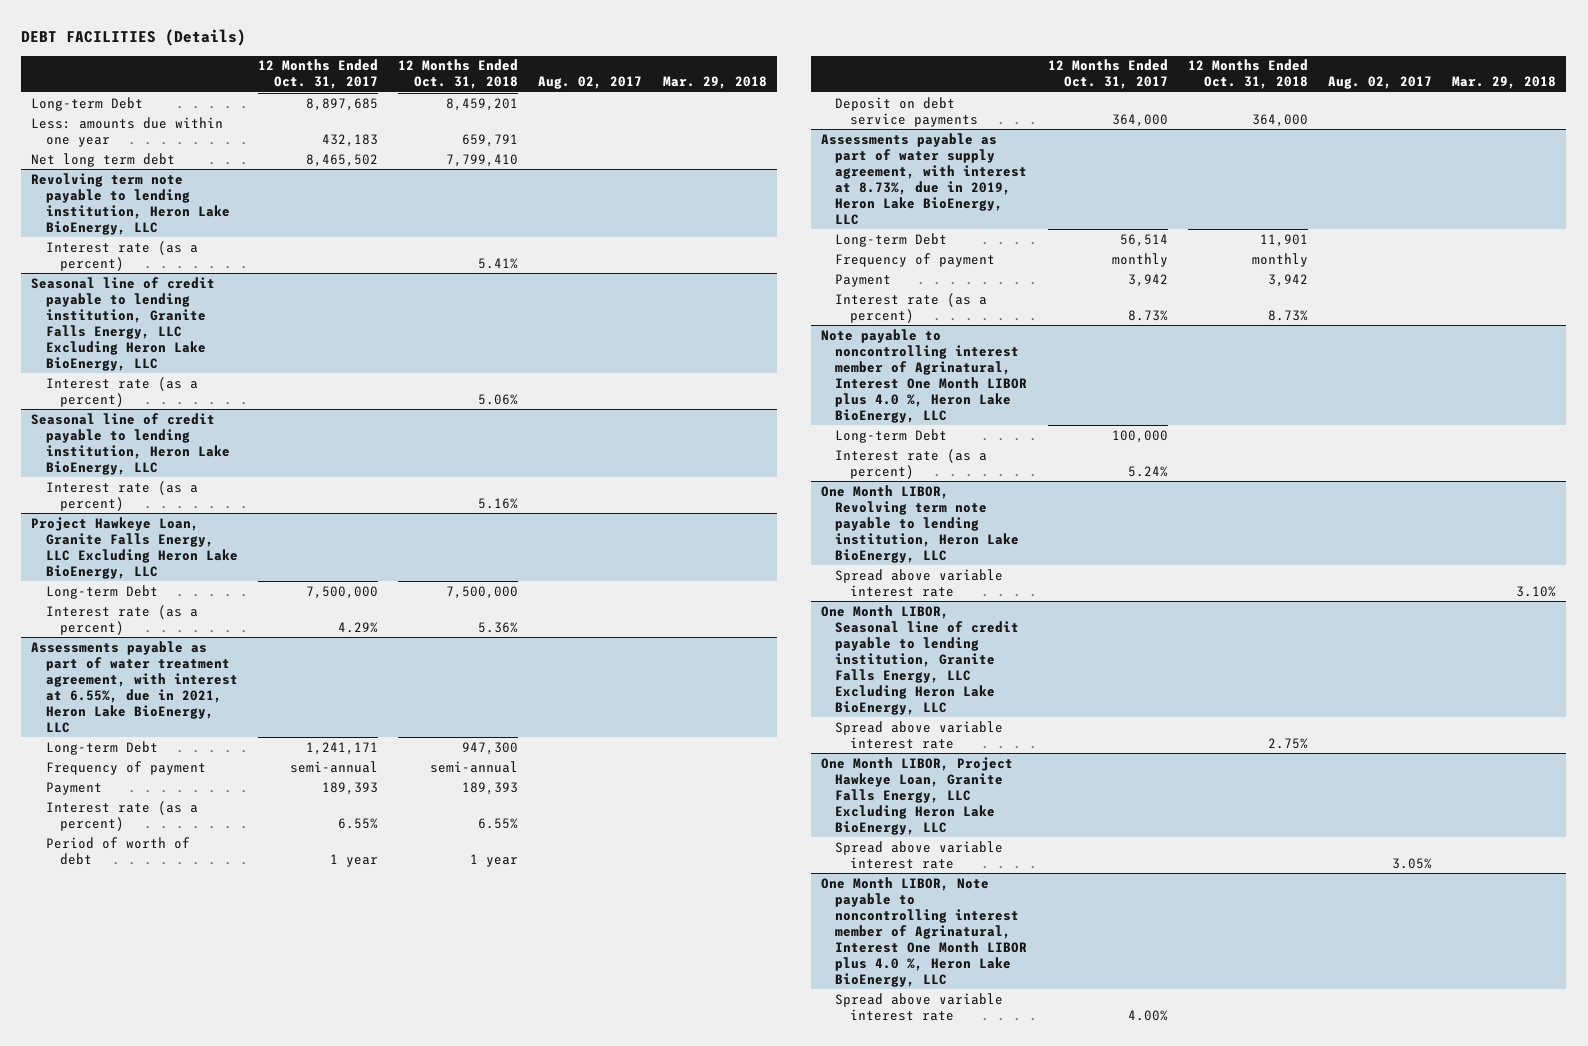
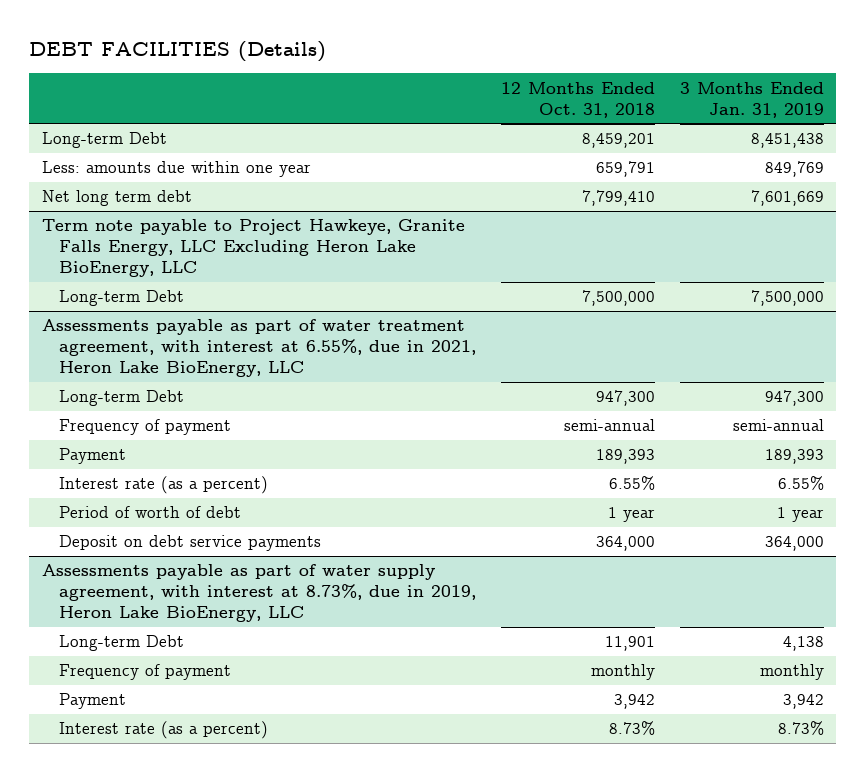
- | 12 Months Ended Oct. 31, 2017 | 12 Months Ended Oct. 31, 2018 | Aug. 02, 2017 | Mar. 29, 2018
+ | 12 Months Ended Oct. 31, 2018 | 3 Months Ended Jan. 31, 2019
- Revolving term note payable to lending institution, Heron Lake BioEnergy, LLC
- Interest rate (as a percent) | | 5.41% | |
- Seasonal line of credit payable to lending institution, Granite Falls Energy, LLC Excluding Heron Lake BioEnergy, LLC
- Interest rate (as a percent) | | 5.06% | |
- Seasonal line of credit payable to lending institution, Heron Lake BioEnergy, LLC
- Interest rate (as a percent) | | 5.16% | |
- Project Hawkeye Loan, Granite Falls Energy, LLC Excluding Heron Lake BioEnergy, LLC
+ Term note payable to Project Hawkeye, Granite Falls Energy, LLC Excluding Heron Lake BioEnergy, LLC
- Interest rate (as a percent) | 4.29% | 5.36% | |
- Note payable to noncontrolling interest member of Agrinatural, Interest One Month LIBOR plus 4.0 %, Heron Lake BioEnergy, LLC
- Long-term Debt | 100,000 | | |
- Interest rate (as a percent) | 5.24% | | |
- One Month LIBOR, Revolving term note payable to lending institution, Heron Lake BioEnergy, LLC
- Spread above variable interest rate | | | | 3.10%
- One Month LIBOR, Seasonal line of credit payable to lending institution, Granite Falls Energy, LLC Excluding Heron Lake BioEnergy, LLC
- Spread above variable interest rate | | 2.75% | |
- One Month LIBOR, Project Hawkeye Loan, Granite Falls Energy, LLC Excluding Heron Lake BioEnergy, LLC
- Spread above variable interest rate | | | 3.05% |
- One Month LIBOR, Note payable to noncontrolling interest member of Agrinatural, Interest One Month LIBOR plus 4.0 %, Heron Lake BioEnergy, LLC
- Spread above variable interest rate | 4.00% | | |

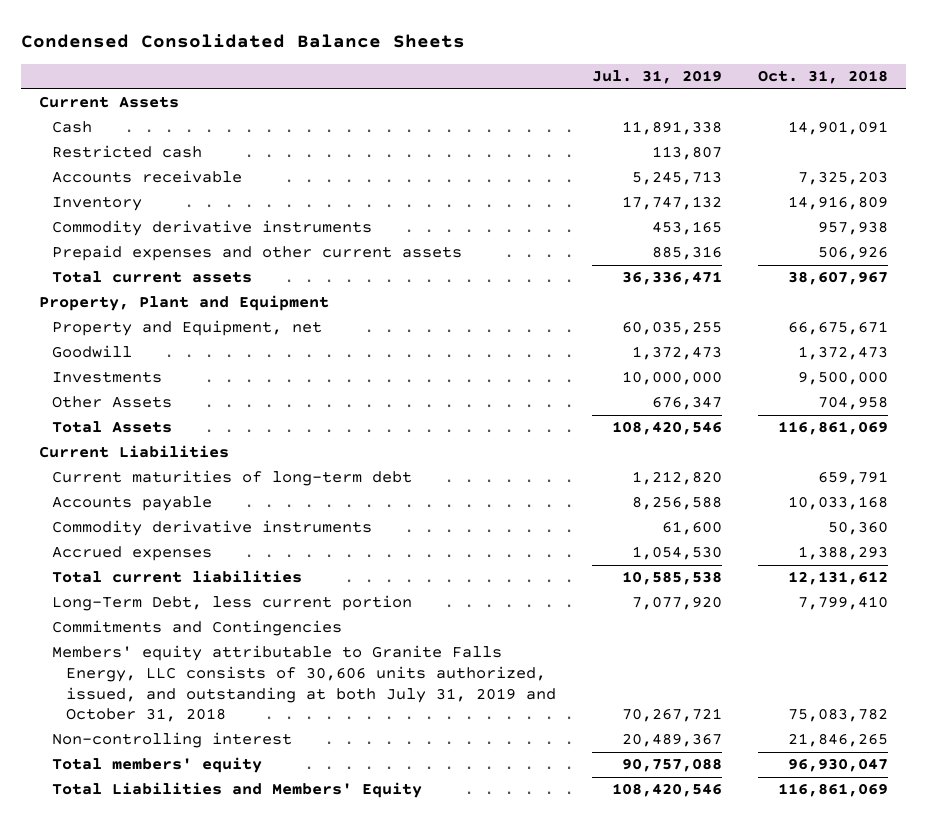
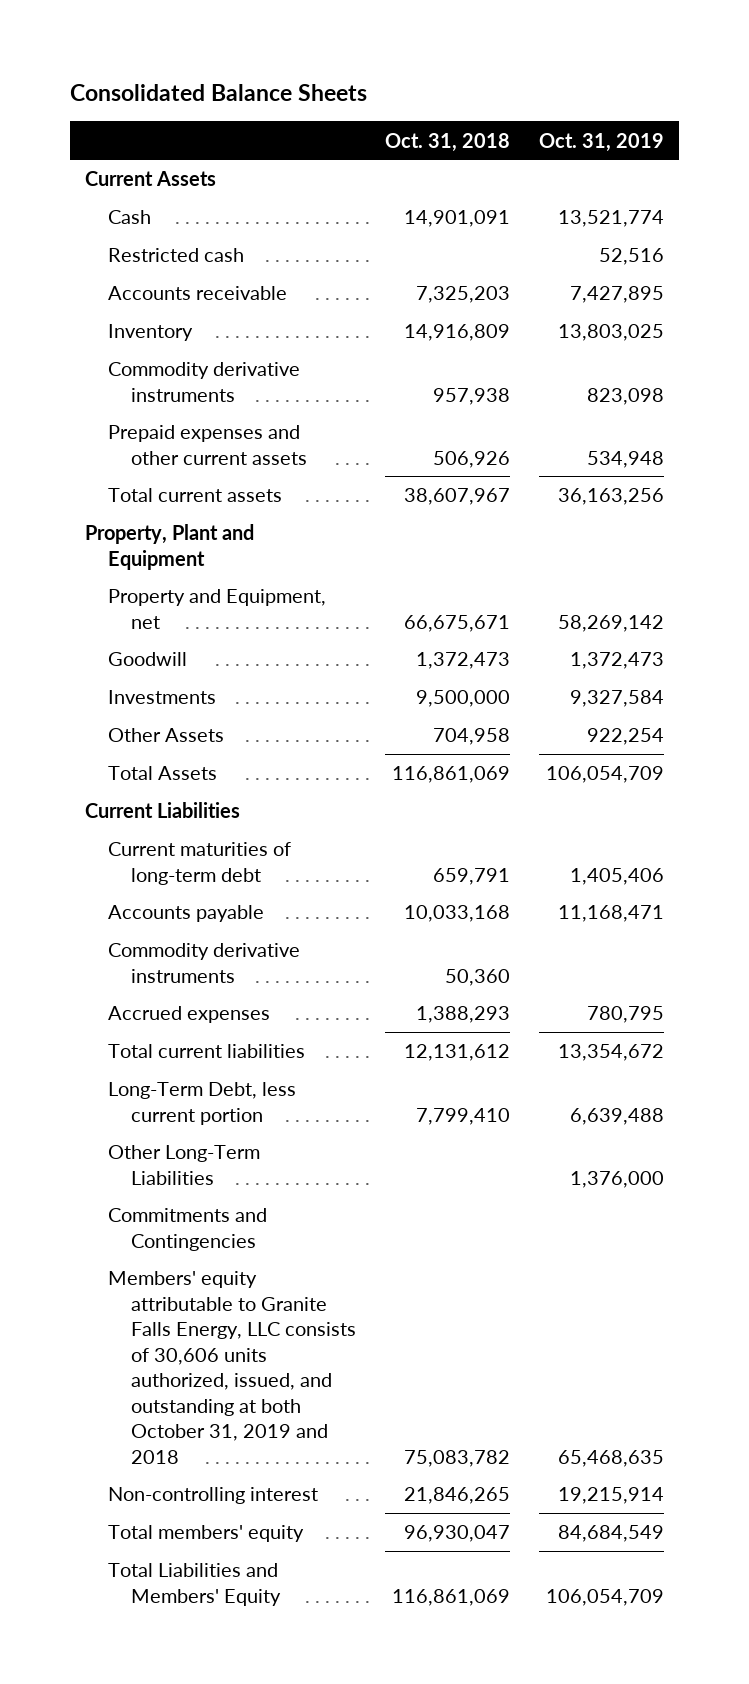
- Condensed Consolidated Balance Sheets
+ Consolidated Balance Sheets
- | Jul. 31, 2019 | Oct. 31, 2018
+ | Oct. 31, 2018 | Oct. 31, 2019
+ Other Long-Term Liabilities | | 1,376,000
- Members' equity attributable to Granite Falls Energy, LLC consists of 30,606 units authorized, issued, and outstanding at both July 31, 2019 and October 31, 2018 | 70,267,721 | 75,083,782
+ Members' equity attributable to Granite Falls Energy, LLC consists of 30,606 units authorized, issued, and outstanding at both October 31, 2019 and 2018 | 75,083,782 | 65,468,635

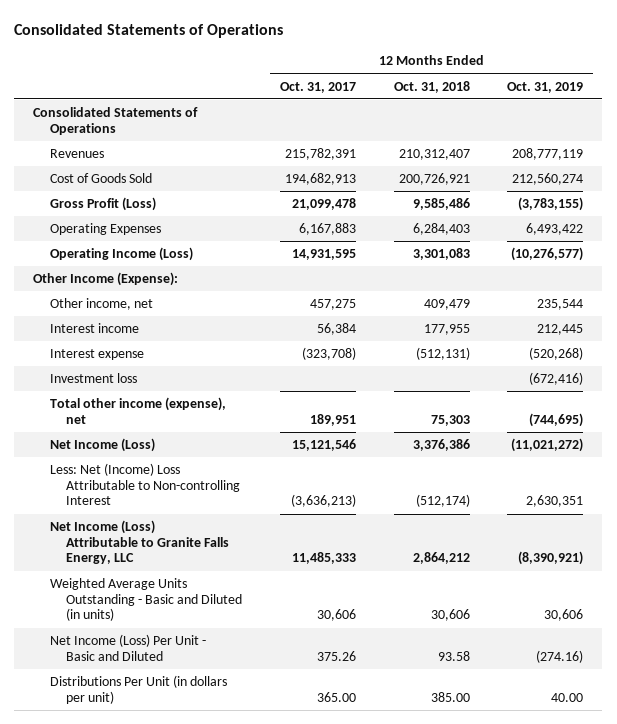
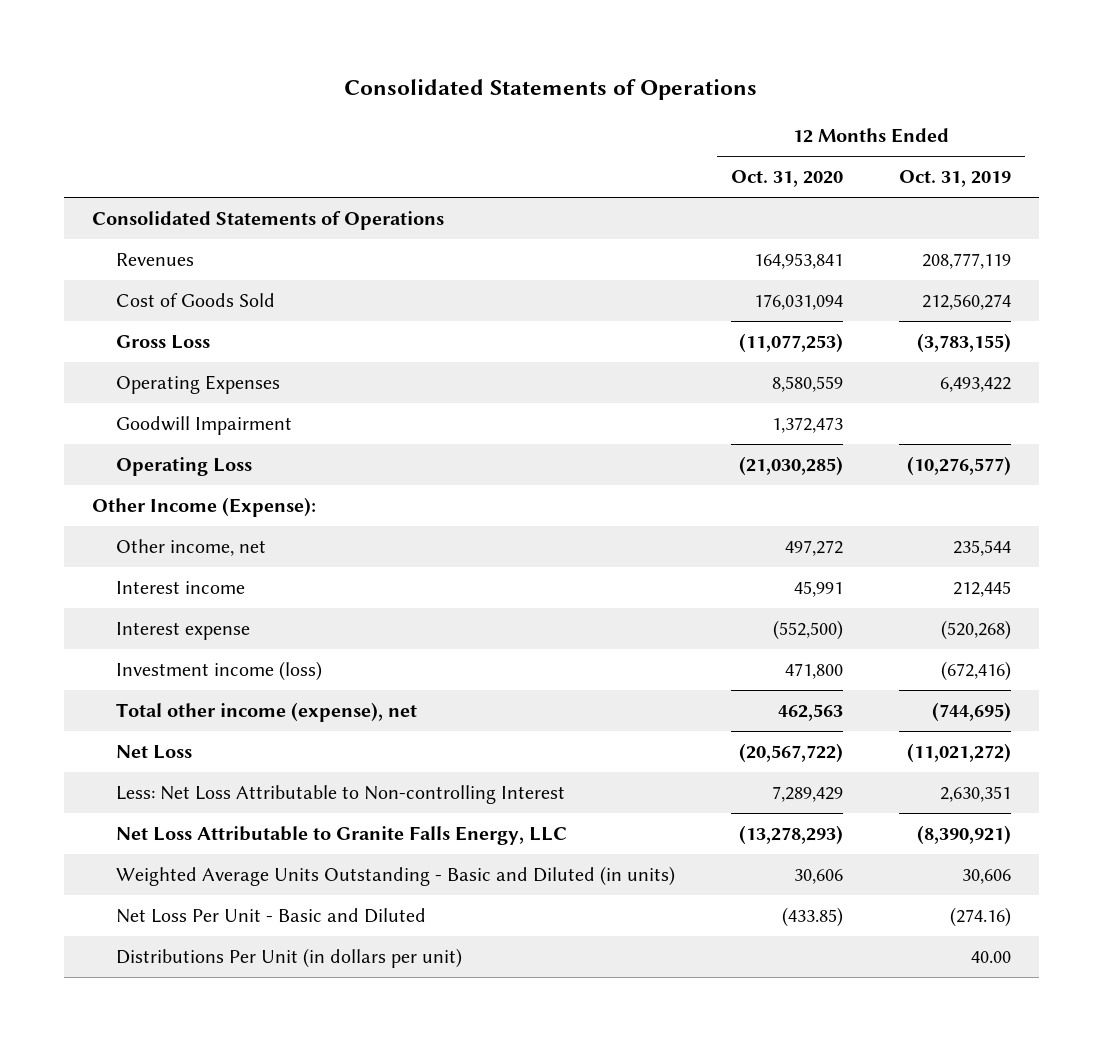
- | 12 Months Ended Oct. 31, 2017 | 12 Months Ended Oct. 31, 2018 | 12 Months Ended Oct. 31, 2019
+ | 12 Months Ended Oct. 31, 2020 | 12 Months Ended Oct. 31, 2019
- Gross Profit (Loss) | 21,099,478 | 9,585,486 | (3,783,155)
+ Gross Loss | (11,077,253) | (3,783,155)
- Operating Income (Loss) | 14,931,595 | 3,301,083 | (10,276,577)
+ Goodwill Impairment | 1,372,473 |
+ Operating Loss | (21,030,285) | (10,276,577)
- Investment loss | | | (672,416)
+ Investment income (loss) | 471,800 | (672,416)
- Net Income (Loss) | 15,121,546 | 3,376,386 | (11,021,272)
- Less: Net (Income) Loss Attributable to Non-controlling Interest | (3,636,213) | (512,174) | 2,630,351
- Net Income (Loss) Attributable to Granite Falls Energy, LLC | 11,485,333 | 2,864,212 | (8,390,921)
+ Net Loss | (20,567,722) | (11,021,272)
+ Less: Net Loss Attributable to Non-controlling Interest | 7,289,429 | 2,630,351
+ Net Loss Attributable to Granite Falls Energy, LLC | (13,278,293) | (8,390,921)
- Net Income (Loss) Per Unit - Basic and Diluted | 375.26 | 93.58 | (274.16)
+ Net Loss Per Unit - Basic and Diluted | (433.85) | (274.16)

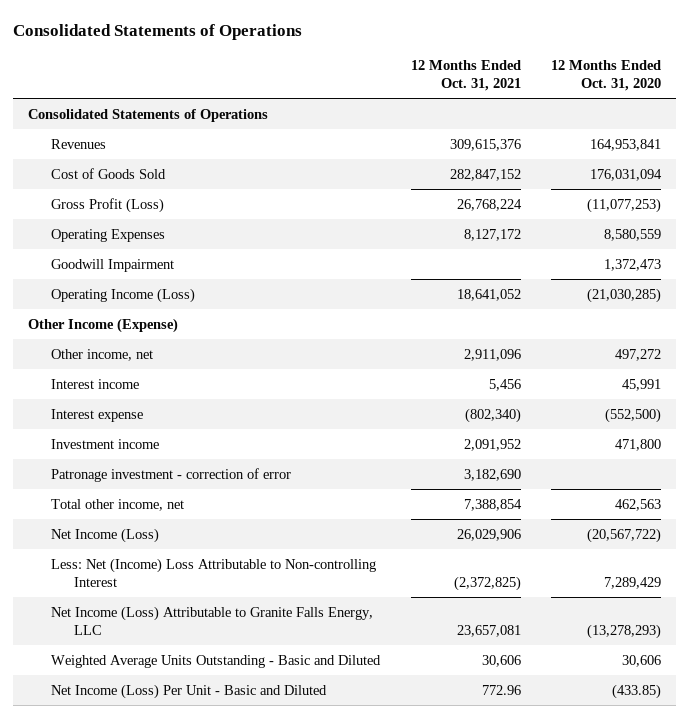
- | 12 Months Ended Oct. 31, 2020 | 12 Months Ended Oct. 31, 2019
+ | 12 Months Ended Oct. 31, 2021 | 12 Months Ended Oct. 31, 2020
- Gross Loss | (11,077,253) | (3,783,155)
+ Gross Profit (Loss) | 26,768,224 | (11,077,253)
- Operating Loss | (21,030,285) | (10,276,577)
- Other Income (Expense):
+ Operating Income (Loss) | 18,641,052 | (21,030,285)
+ Other Income (Expense)
- Investment income (loss) | 471,800 | (672,416)
- Total other income (expense), net | 462,563 | (744,695)
- Net Loss | (20,567,722) | (11,021,272)
- Less: Net Loss Attributable to Non-controlling Interest | 7,289,429 | 2,630,351
- Net Loss Attributable to Granite Falls Energy, LLC | (13,278,293) | (8,390,921)
- Weighted Average Units Outstanding - Basic and Diluted (in units) | 30,606 | 30,606
- Net Loss Per Unit - Basic and Diluted | (433.85) | (274.16)
- Distributions Per Unit (in dollars per unit) | | 40.00
+ Investment income | 2,091,952 | 471,800
+ Patronage investment - correction of error | 3,182,690 |
+ Total other income, net | 7,388,854 | 462,563
+ Net Income (Loss) | 26,029,906 | (20,567,722)
+ Less: Net (Income) Loss Attributable to Non-controlling Interest | (2,372,825) | 7,289,429
+ Net Income (Loss) Attributable to Granite Falls Energy, LLC | 23,657,081 | (13,278,293)
+ Weighted Average Units Outstanding - Basic and Diluted | 30,606 | 30,606
+ Net Income (Loss) Per Unit - Basic and Diluted | 772.96 | (433.85)

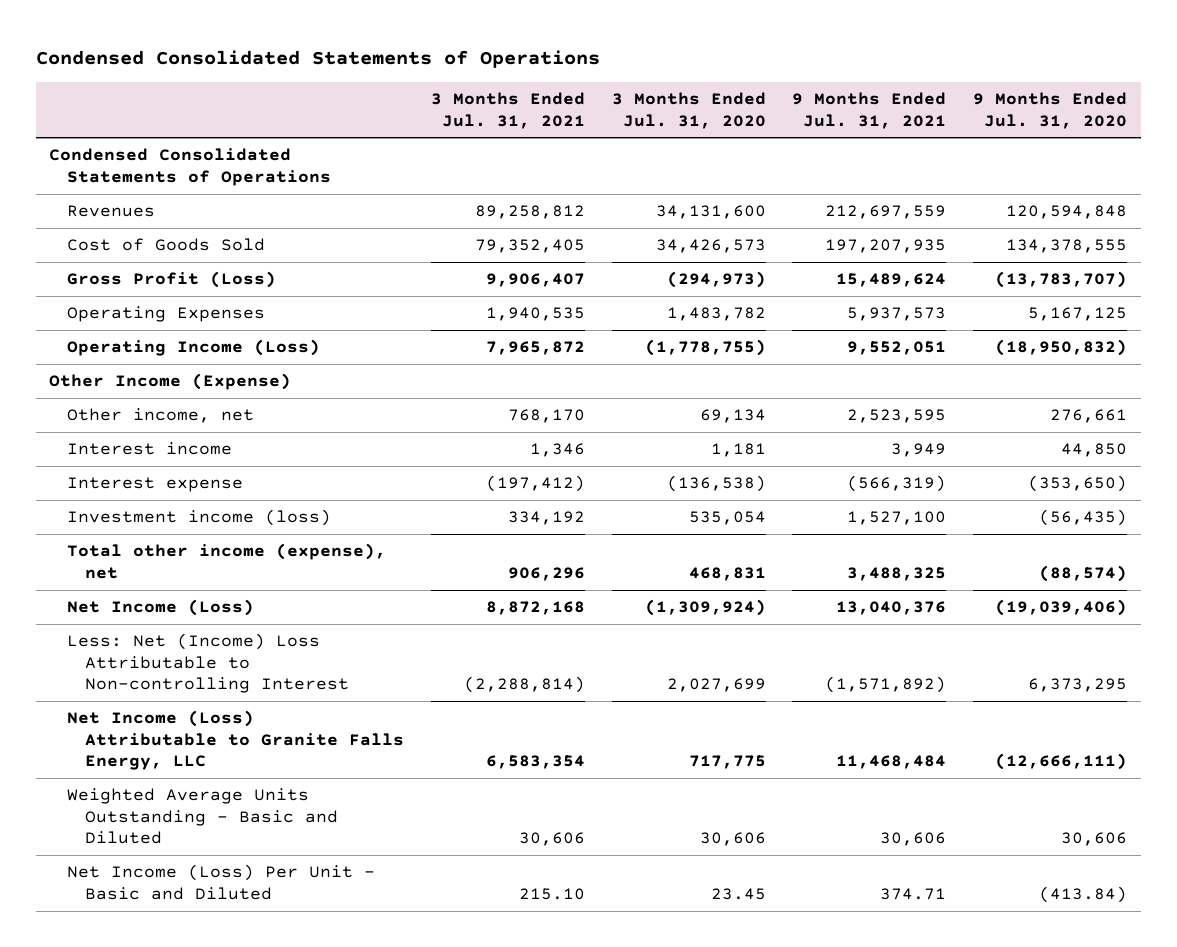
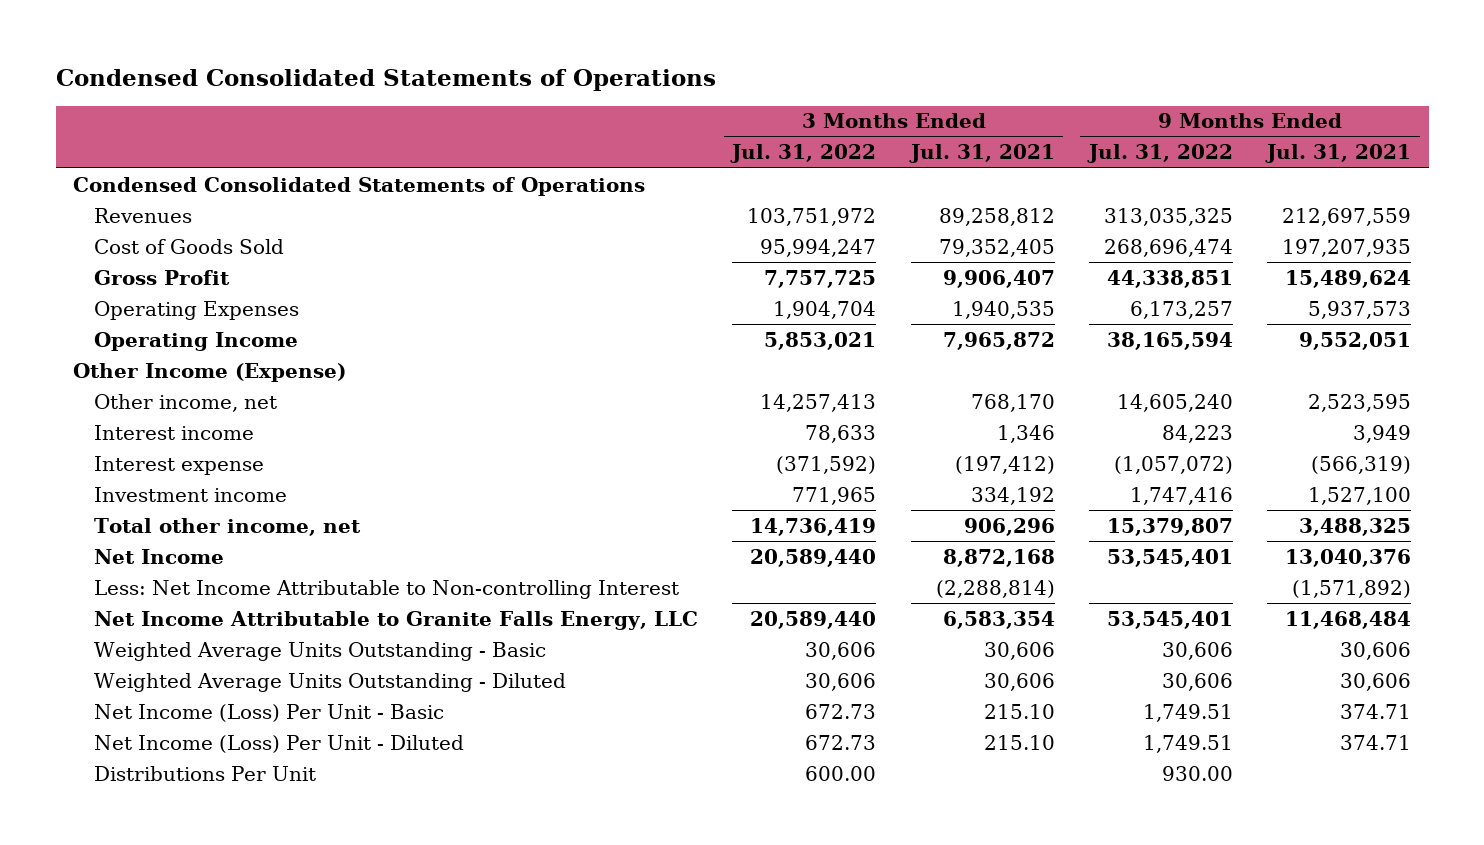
- | 3 Months Ended Jul. 31, 2021 | 3 Months Ended Jul. 31, 2020 | 9 Months Ended Jul. 31, 2021 | 9 Months Ended Jul. 31, 2020
+ | 3 Months Ended Jul. 31, 2022 | 3 Months Ended Jul. 31, 2021 | 9 Months Ended Jul. 31, 2022 | 9 Months Ended Jul. 31, 2021
- Gross Profit (Loss) | 9,906,407 | (294,973) | 15,489,624 | (13,783,707)
+ Gross Profit | 7,757,725 | 9,906,407 | 44,338,851 | 15,489,624
- Operating Income (Loss) | 7,965,872 | (1,778,755) | 9,552,051 | (18,950,832)
+ Operating Income | 5,853,021 | 7,965,872 | 38,165,594 | 9,552,051
- Investment income (loss) | 334,192 | 535,054 | 1,527,100 | (56,435)
- Total other income (expense), net | 906,296 | 468,831 | 3,488,325 | (88,574)
- Net Income (Loss) | 8,872,168 | (1,309,924) | 13,040,376 | (19,039,406)
- Less: Net (Income) Loss Attributable to Non-controlling Interest | (2,288,814) | 2,027,699 | (1,571,892) | 6,373,295
- Net Income (Loss) Attributable to Granite Falls Energy, LLC | 6,583,354 | 717,775 | 11,468,484 | (12,666,111)
- Weighted Average Units Outstanding - Basic and Diluted | 30,606 | 30,606 | 30,606 | 30,606
- Net Income (Loss) Per Unit - Basic and Diluted | 215.10 | 23.45 | 374.71 | (413.84)
+ Investment income | 771,965 | 334,192 | 1,747,416 | 1,527,100
+ Total other income, net | 14,736,419 | 906,296 | 15,379,807 | 3,488,325
+ Net Income | 20,589,440 | 8,872,168 | 53,545,401 | 13,040,376
+ Less: Net Income Attributable to Non-controlling Interest | | (2,288,814) | | (1,571,892)
+ Net Income Attributable to Granite Falls Energy, LLC | 20,589,440 | 6,583,354 | 53,545,401 | 11,468,484
+ Weighted Average Units Outstanding - Basic | 30,606 | 30,606 | 30,606 | 30,606
+ Weighted Average Units Outstanding - Diluted | 30,606 | 30,606 | 30,606 | 30,606
+ Net Income (Loss) Per Unit - Basic | 672.73 | 215.10 | 1,749.51 | 374.71
+ Net Income (Loss) Per Unit - Diluted | 672.73 | 215.10 | 1,749.51 | 374.71
+ Distributions Per Unit | 600.00 | | 930.00 |

